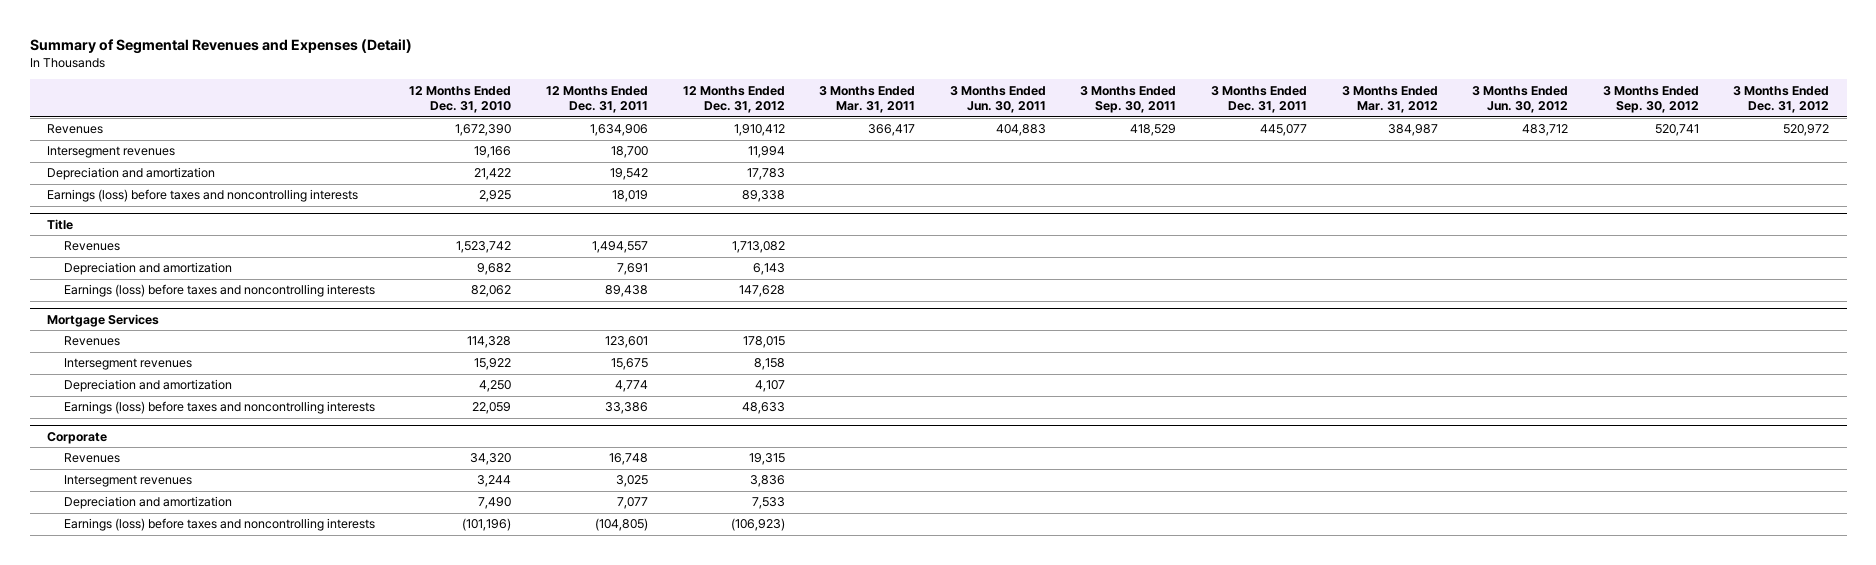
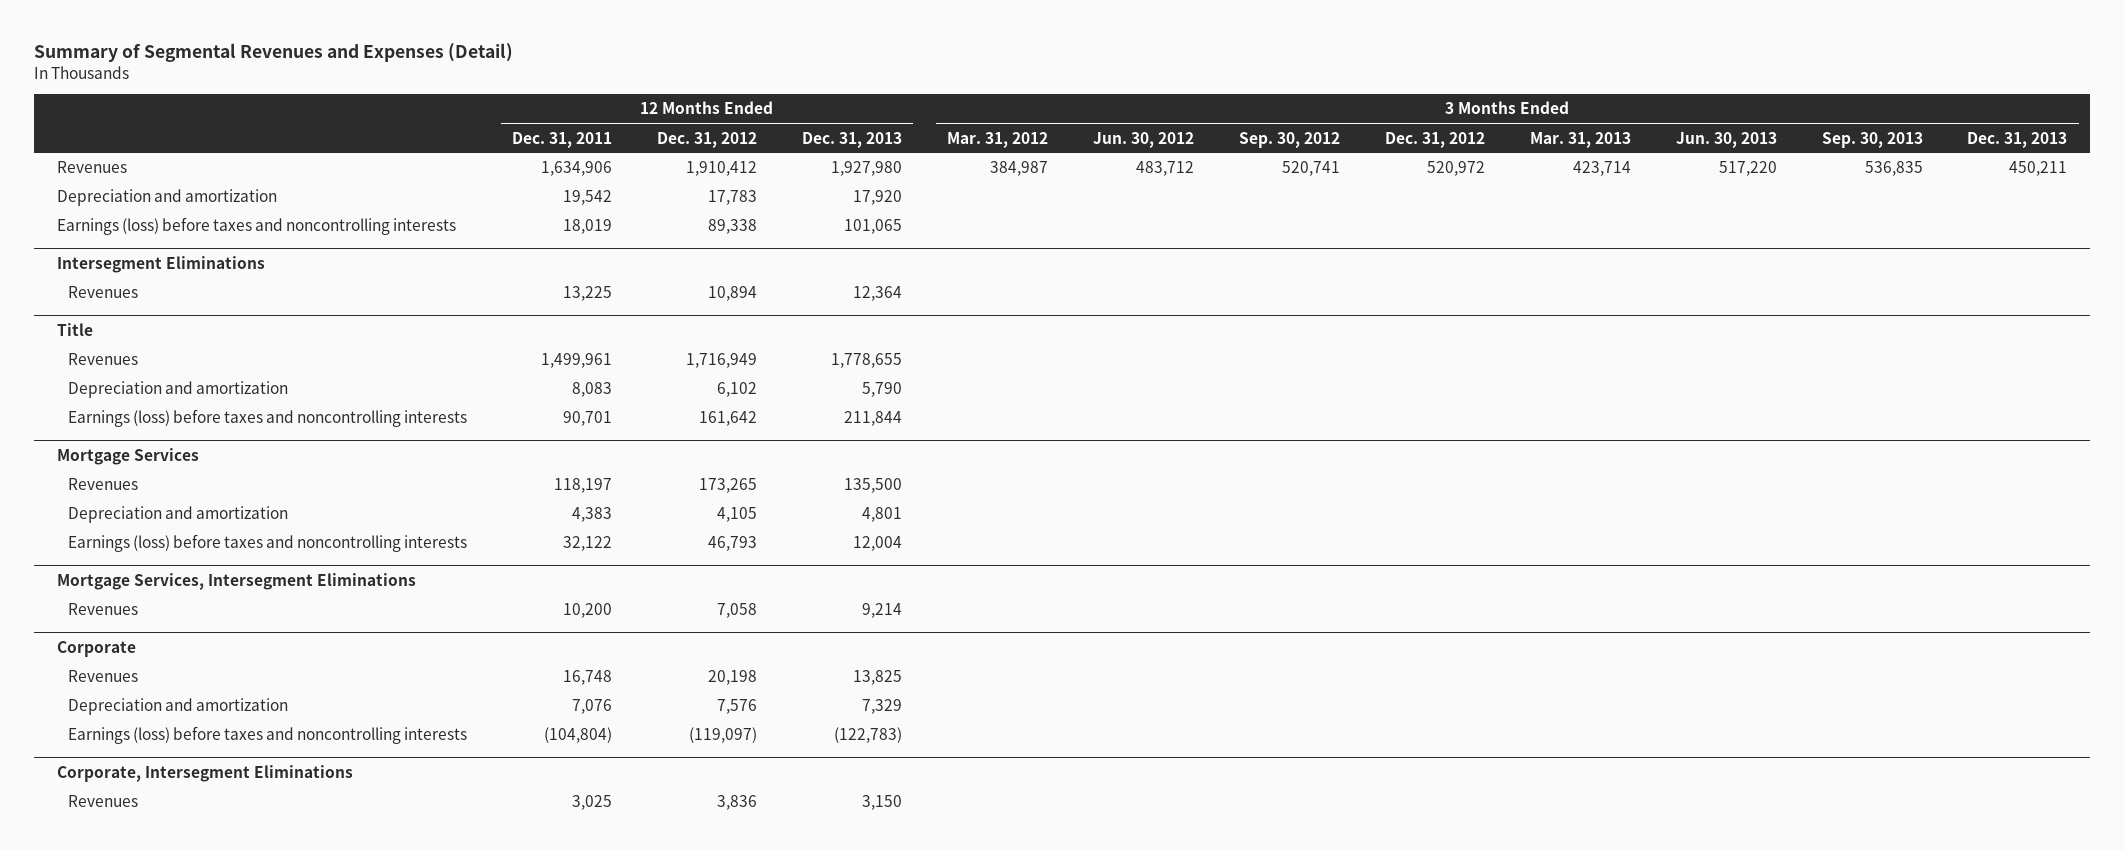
- | 12 Months Ended Dec. 31, 2010 | 12 Months Ended Dec. 31, 2011 | 12 Months Ended Dec. 31, 2012 | 3 Months Ended Mar. 31, 2011 | 3 Months Ended Jun. 30, 2011 | 3 Months Ended Sep. 30, 2011 | 3 Months Ended Dec. 31, 2011 | 3 Months Ended Mar. 31, 2012 | 3 Months Ended Jun. 30, 2012 | 3 Months Ended Sep. 30, 2012 | 3 Months Ended Dec. 31, 2012
+ | 12 Months Ended Dec. 31, 2011 | 12 Months Ended Dec. 31, 2012 | 12 Months Ended Dec. 31, 2013 | 3 Months Ended Mar. 31, 2012 | 3 Months Ended Jun. 30, 2012 | 3 Months Ended Sep. 30, 2012 | 3 Months Ended Dec. 31, 2012 | 3 Months Ended Mar. 31, 2013 | 3 Months Ended Jun. 30, 2013 | 3 Months Ended Sep. 30, 2013 | 3 Months Ended Dec. 31, 2013
- Intersegment revenues | 19,166 | 18,700 | 11,994 | | | | | | | |
+ Intersegment Eliminations
+ Revenues | 13,225 | 10,894 | 12,364 | | | | | | | |
@ Title
- Revenues | 1,523,742 | 1,494,557 | 1,713,082 | | | | | | | |
- Depreciation and amortization | 9,682 | 7,691 | 6,143 | | | | | | | |
- Earnings (loss) before taxes and noncontrolling interests | 82,062 | 89,438 | 147,628 | | | | | | | |
+ Revenues | 1,499,961 | 1,716,949 | 1,778,655 | | | | | | | |
+ Depreciation and amortization | 8,083 | 6,102 | 5,790 | | | | | | | |
+ Earnings (loss) before taxes and noncontrolling interests | 90,701 | 161,642 | 211,844 | | | | | | | |
@ Mortgage Services
- Revenues | 114,328 | 123,601 | 178,015 | | | | | | | |
- Intersegment revenues | 15,922 | 15,675 | 8,158 | | | | | | | |
- Depreciation and amortization | 4,250 | 4,774 | 4,107 | | | | | | | |
- Earnings (loss) before taxes and noncontrolling interests | 22,059 | 33,386 | 48,633 | | | | | | | |
+ Revenues | 118,197 | 173,265 | 135,500 | | | | | | | |
+ Depreciation and amortization | 4,383 | 4,105 | 4,801 | | | | | | | |
+ Earnings (loss) before taxes and noncontrolling interests | 32,122 | 46,793 | 12,004 | | | | | | | |
+ Mortgage Services, Intersegment Eliminations
+ Revenues | 10,200 | 7,058 | 9,214 | | | | | | | |
@ Corporate
- Revenues | 34,320 | 16,748 | 19,315 | | | | | | | |
- Intersegment revenues | 3,244 | 3,025 | 3,836 | | | | | | | |
- Depreciation and amortization | 7,490 | 7,077 | 7,533 | | | | | | | |
- Earnings (loss) before taxes and noncontrolling interests | (101,196) | (104,805) | (106,923) | | | | | | | |
+ Revenues | 16,748 | 20,198 | 13,825 | | | | | | | |
+ Depreciation and amortization | 7,076 | 7,576 | 7,329 | | | | | | | |
+ Earnings (loss) before taxes and noncontrolling interests | (104,804) | (119,097) | (122,783) | | | | | | | |
+ Corporate, Intersegment Eliminations
+ Revenues | 3,025 | 3,836 | 3,150 | | | | | | | |

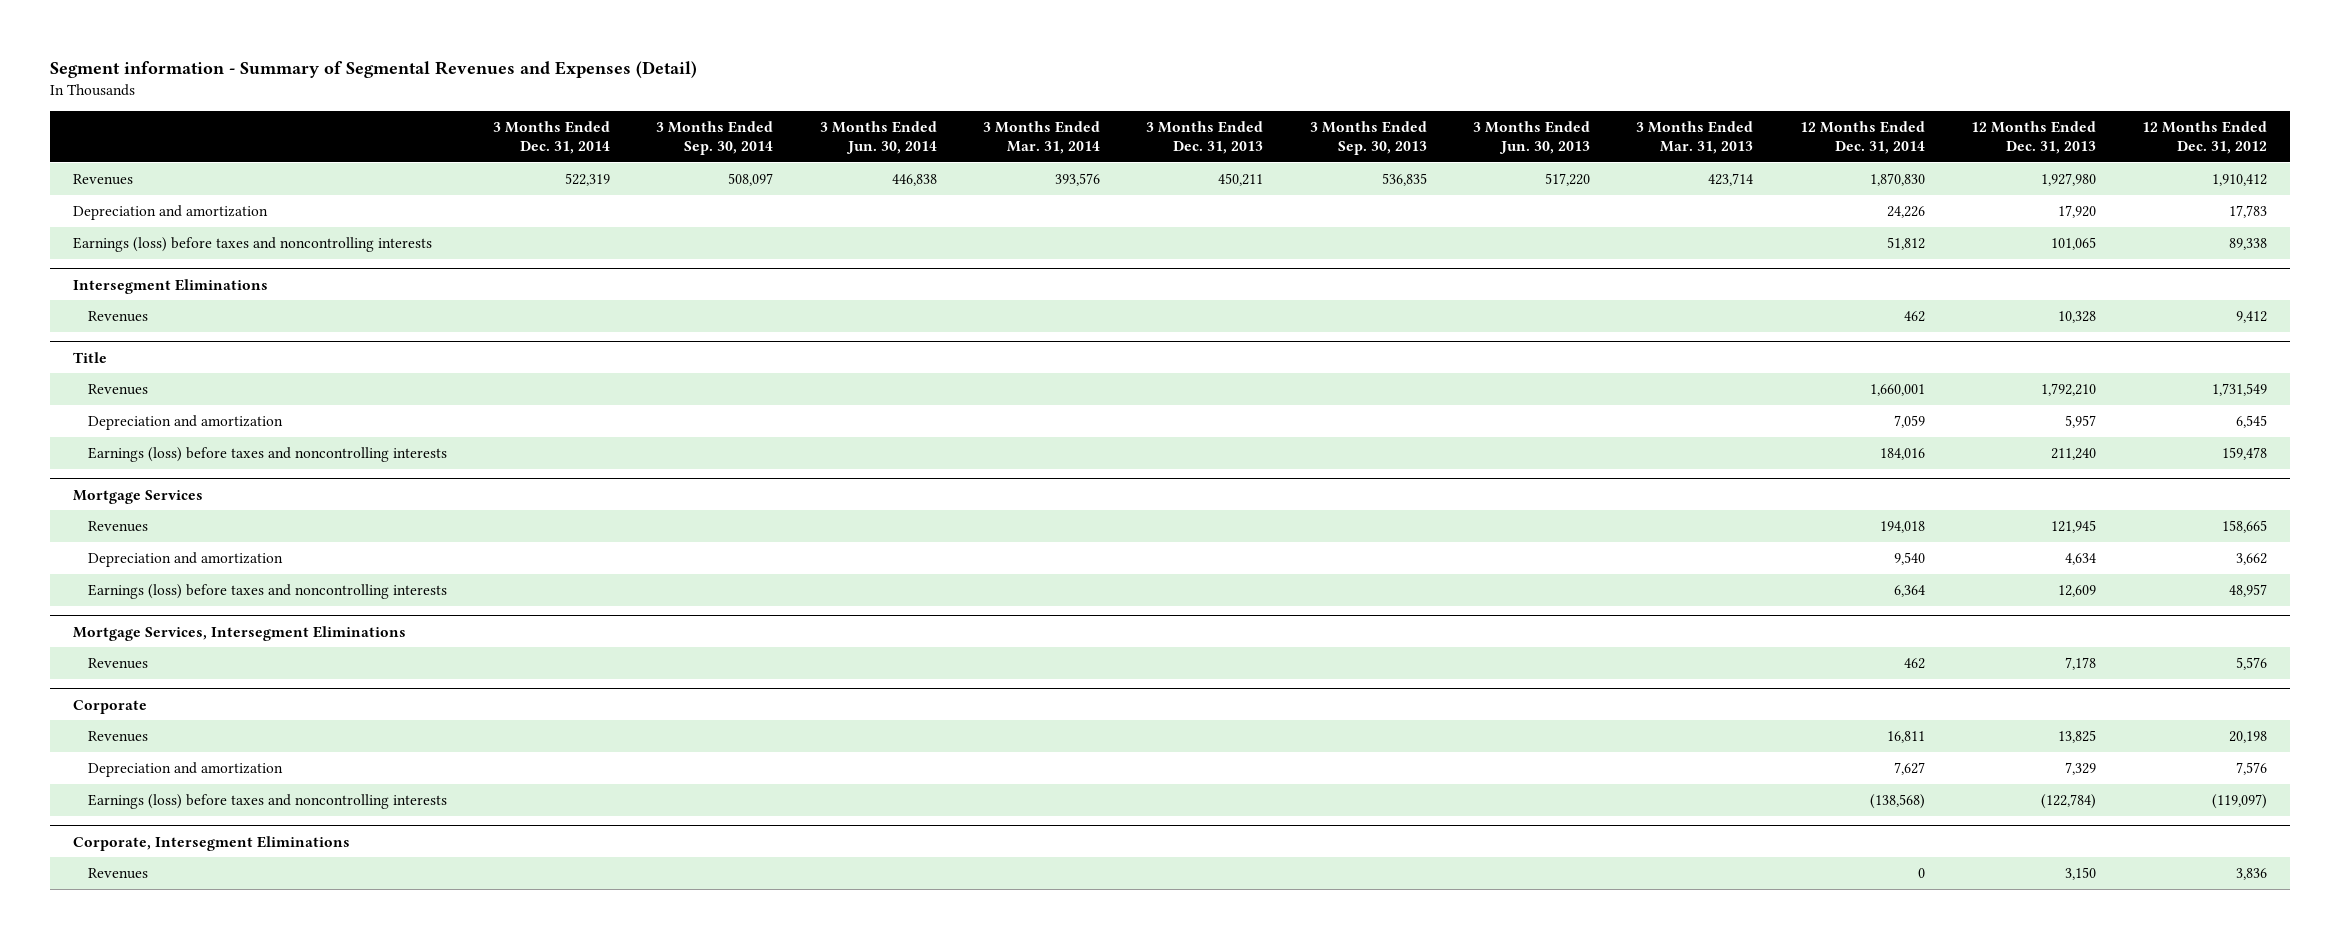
- Summary of Segmental Revenues and Expenses (Detail)
+ Segment information - Summary of Segmental Revenues and Expenses (Detail)
- | 12 Months Ended Dec. 31, 2011 | 12 Months Ended Dec. 31, 2012 | 12 Months Ended Dec. 31, 2013 | 3 Months Ended Mar. 31, 2012 | 3 Months Ended Jun. 30, 2012 | 3 Months Ended Sep. 30, 2012 | 3 Months Ended Dec. 31, 2012 | 3 Months Ended Mar. 31, 2013 | 3 Months Ended Jun. 30, 2013 | 3 Months Ended Sep. 30, 2013 | 3 Months Ended Dec. 31, 2013
+ | 3 Months Ended Dec. 31, 2014 | 3 Months Ended Sep. 30, 2014 | 3 Months Ended Jun. 30, 2014 | 3 Months Ended Mar. 31, 2014 | 3 Months Ended Dec. 31, 2013 | 3 Months Ended Sep. 30, 2013 | 3 Months Ended Jun. 30, 2013 | 3 Months Ended Mar. 31, 2013 | 12 Months Ended Dec. 31, 2014 | 12 Months Ended Dec. 31, 2013 | 12 Months Ended Dec. 31, 2012
@ Intersegment Eliminations
- Revenues | 13,225 | 10,894 | 12,364 | | | | | | | |
+ Revenues | | | | | | | | | 462 | 10,328 | 9,412
@ Title
- Revenues | 1,499,961 | 1,716,949 | 1,778,655 | | | | | | | |
- Depreciation and amortization | 8,083 | 6,102 | 5,790 | | | | | | | |
- Earnings (loss) before taxes and noncontrolling interests | 90,701 | 161,642 | 211,844 | | | | | | | |
+ Revenues | | | | | | | | | 1,660,001 | 1,792,210 | 1,731,549
+ Depreciation and amortization | | | | | | | | | 7,059 | 5,957 | 6,545
+ Earnings (loss) before taxes and noncontrolling interests | | | | | | | | | 184,016 | 211,240 | 159,478
@ Mortgage Services
- Revenues | 118,197 | 173,265 | 135,500 | | | | | | | |
- Depreciation and amortization | 4,383 | 4,105 | 4,801 | | | | | | | |
- Earnings (loss) before taxes and noncontrolling interests | 32,122 | 46,793 | 12,004 | | | | | | | |
+ Revenues | | | | | | | | | 194,018 | 121,945 | 158,665
+ Depreciation and amortization | | | | | | | | | 9,540 | 4,634 | 3,662
+ Earnings (loss) before taxes and noncontrolling interests | | | | | | | | | 6,364 | 12,609 | 48,957
@ Mortgage Services, Intersegment Eliminations
- Revenues | 10,200 | 7,058 | 9,214 | | | | | | | |
+ Revenues | | | | | | | | | 462 | 7,178 | 5,576
@ Corporate
- Earnings (loss) before taxes and noncontrolling interests | (104,804) | (119,097) | (122,783) | | | | | | | |
+ Earnings (loss) before taxes and noncontrolling interests | | | | | | | | | (138,568) | (122,784) | (119,097)

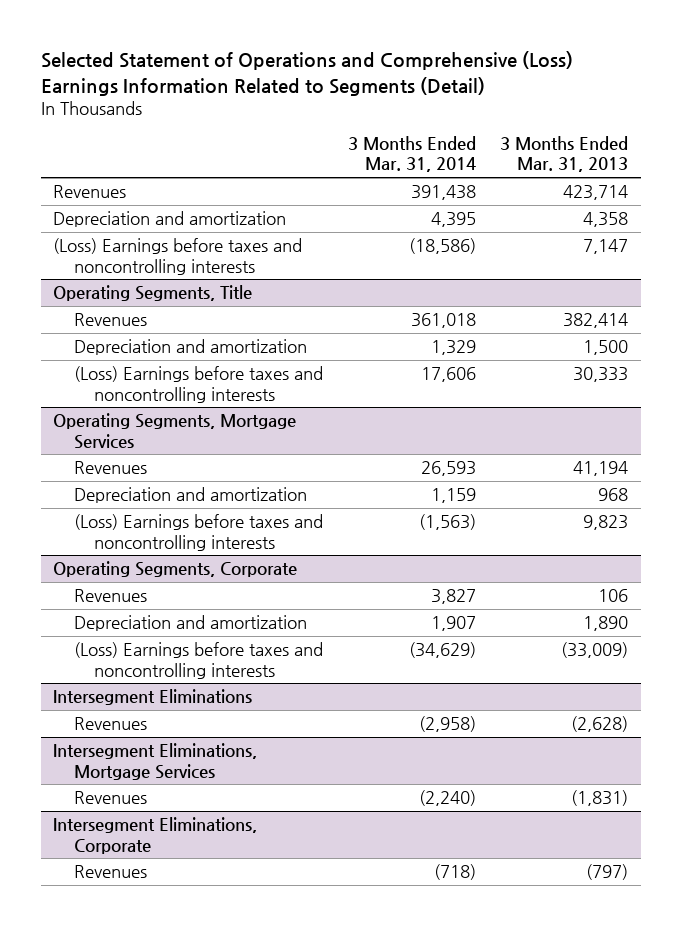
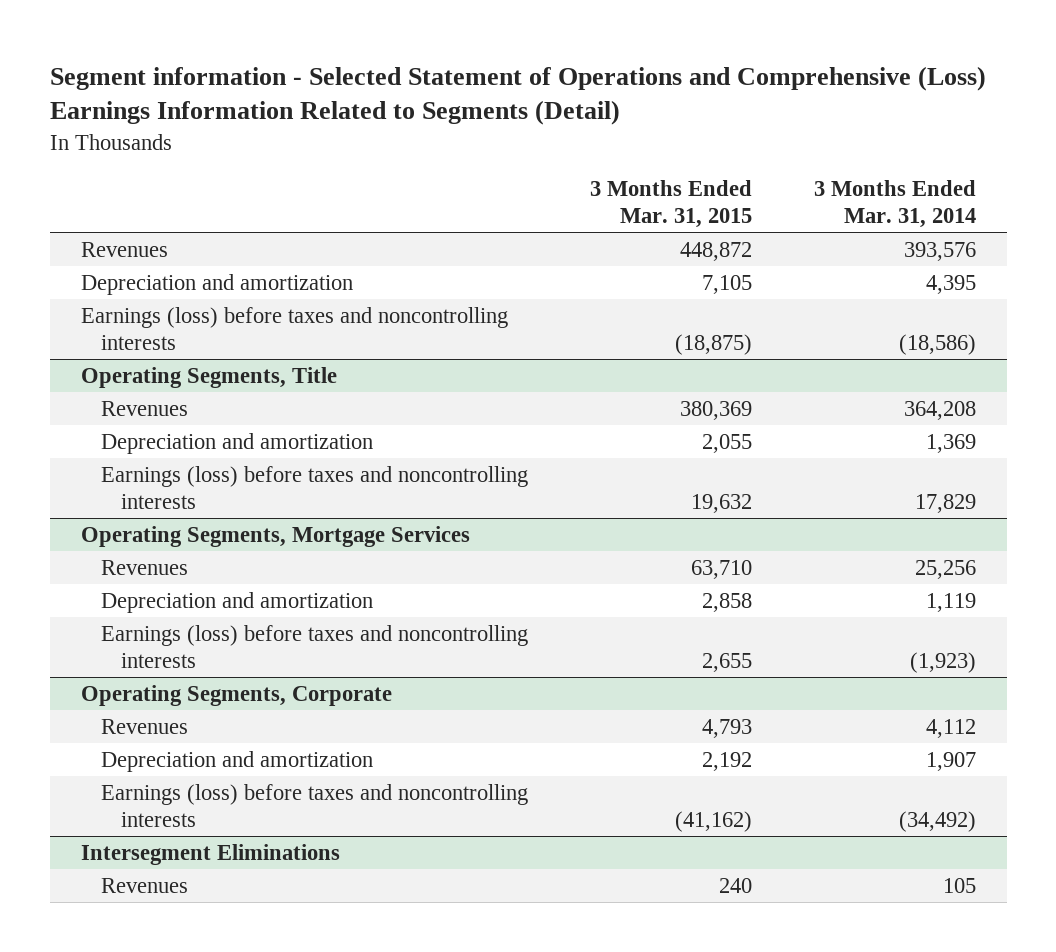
- Selected Statement of Operations and Comprehensive (Loss) Earnings Information Related to Segments (Detail)
+ Segment information - Selected Statement of Operations and Comprehensive (Loss) Earnings Information Related to Segments (Detail)
- | 3 Months Ended Mar. 31, 2014 | 3 Months Ended Mar. 31, 2013
+ | 3 Months Ended Mar. 31, 2015 | 3 Months Ended Mar. 31, 2014
- Revenues | 391,438 | 423,714
+ Revenues | 448,872 | 393,576
- (Loss) Earnings before taxes and noncontrolling interests | (18,586) | 7,147
+ Earnings (loss) before taxes and noncontrolling interests | (18,875) | (18,586)
@ Operating Segments, Title
- Revenues | 361,018 | 382,414
- Depreciation and amortization | 1,329 | 1,500
- (Loss) Earnings before taxes and noncontrolling interests | 17,606 | 30,333
+ Revenues | 380,369 | 364,208
+ Depreciation and amortization | 2,055 | 1,369
+ Earnings (loss) before taxes and noncontrolling interests | 19,632 | 17,829
@ Operating Segments, Mortgage Services
- Revenues | 26,593 | 41,194
- Depreciation and amortization | 1,159 | 968
- (Loss) Earnings before taxes and noncontrolling interests | (1,563) | 9,823
+ Revenues | 63,710 | 25,256
+ Depreciation and amortization | 2,858 | 1,119
+ Earnings (loss) before taxes and noncontrolling interests | 2,655 | (1,923)
@ Operating Segments, Corporate
- Revenues | 3,827 | 106
+ Revenues | 4,793 | 4,112
- (Loss) Earnings before taxes and noncontrolling interests | (34,629) | (33,009)
+ Earnings (loss) before taxes and noncontrolling interests | (41,162) | (34,492)
@ Intersegment Eliminations
- Revenues | (2,958) | (2,628)
- Intersegment Eliminations, Mortgage Services
- Revenues | (2,240) | (1,831)
- Intersegment Eliminations, Corporate
- Revenues | (718) | (797)
@ Intersegment Eliminations
+ Revenues | 240 | 105

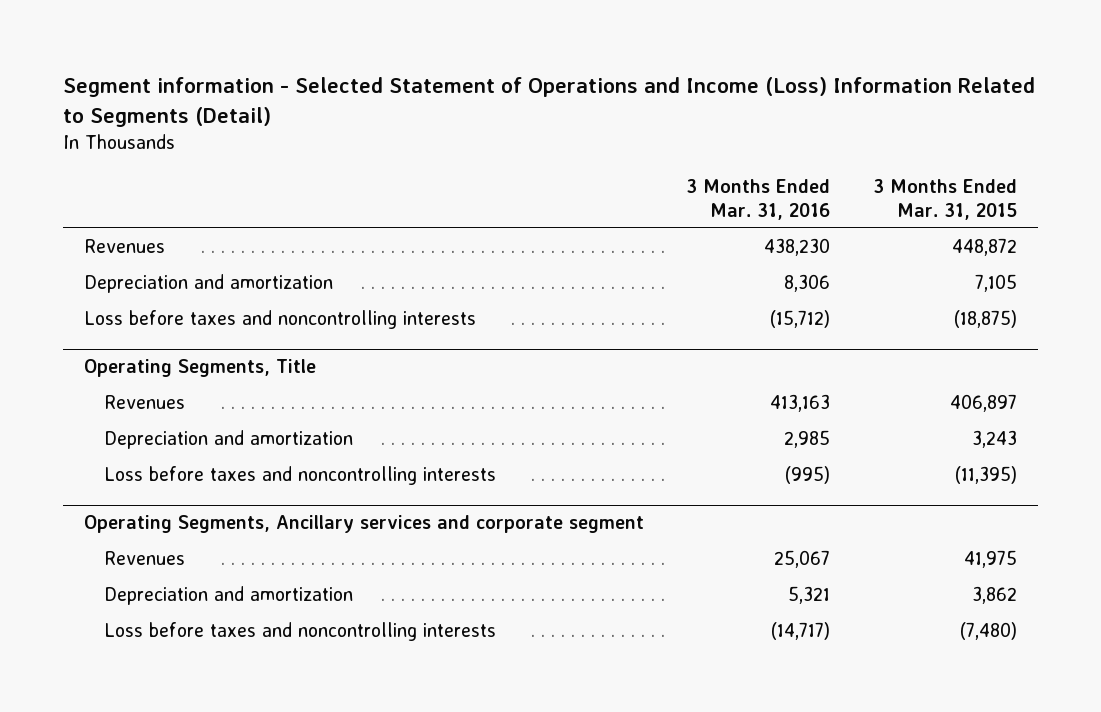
- Segment information - Selected Statement of Operations and Comprehensive (Loss) Earnings Information Related to Segments (Detail)
+ Segment information - Selected Statement of Operations and Income (Loss) Information Related to Segments (Detail)
- | 3 Months Ended Mar. 31, 2015 | 3 Months Ended Mar. 31, 2014
+ | 3 Months Ended Mar. 31, 2016 | 3 Months Ended Mar. 31, 2015
- Earnings (loss) before taxes and noncontrolling interests | (18,875) | (18,586)
+ Loss before taxes and noncontrolling interests | (15,712) | (18,875)
@ Operating Segments, Title
- Revenues | 380,369 | 364,208
- Depreciation and amortization | 2,055 | 1,369
- Earnings (loss) before taxes and noncontrolling interests | 19,632 | 17,829
- Operating Segments, Mortgage Services
- Revenues | 63,710 | 25,256
- Depreciation and amortization | 2,858 | 1,119
- Earnings (loss) before taxes and noncontrolling interests | 2,655 | (1,923)
- Operating Segments, Corporate
- Revenues | 4,793 | 4,112
- Depreciation and amortization | 2,192 | 1,907
- Earnings (loss) before taxes and noncontrolling interests | (41,162) | (34,492)
- Intersegment Eliminations
- Revenues | 240 | 105
@ Operating Segments, Title
+ Revenues | 413,163 | 406,897
+ Depreciation and amortization | 2,985 | 3,243
+ Loss before taxes and noncontrolling interests | (995) | (11,395)
+ Operating Segments, Ancillary services and corporate segment
+ Revenues | 25,067 | 41,975
+ Depreciation and amortization | 5,321 | 3,862
+ Loss before taxes and noncontrolling interests | (14,717) | (7,480)

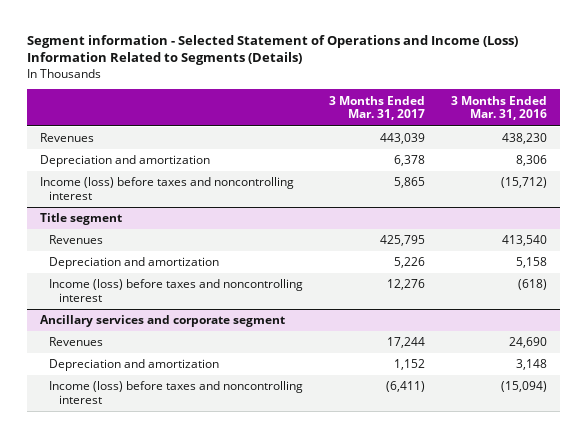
- Segment information - Selected Statement of Operations and Income (Loss) Information Related to Segments (Detail)
+ Segment information - Selected Statement of Operations and Income (Loss) Information Related to Segments (Details)
- | 3 Months Ended Mar. 31, 2016 | 3 Months Ended Mar. 31, 2015
+ | 3 Months Ended Mar. 31, 2017 | 3 Months Ended Mar. 31, 2016
- Loss before taxes and noncontrolling interests | (15,712) | (18,875)
- Operating Segments, Title
- Revenues | 413,163 | 406,897
- Depreciation and amortization | 2,985 | 3,243
- Loss before taxes and noncontrolling interests | (995) | (11,395)
- Operating Segments, Ancillary services and corporate segment
- Revenues | 25,067 | 41,975
- Depreciation and amortization | 5,321 | 3,862
- Loss before taxes and noncontrolling interests | (14,717) | (7,480)
+ Income (loss) before taxes and noncontrolling interest | 5,865 | (15,712)
+ Title segment
+ Revenues | 425,795 | 413,540
+ Depreciation and amortization | 5,226 | 5,158
+ Income (loss) before taxes and noncontrolling interest | 12,276 | (618)
+ Ancillary services and corporate segment
+ Revenues | 17,244 | 24,690
+ Depreciation and amortization | 1,152 | 3,148
+ Income (loss) before taxes and noncontrolling interest | (6,411) | (15,094)

